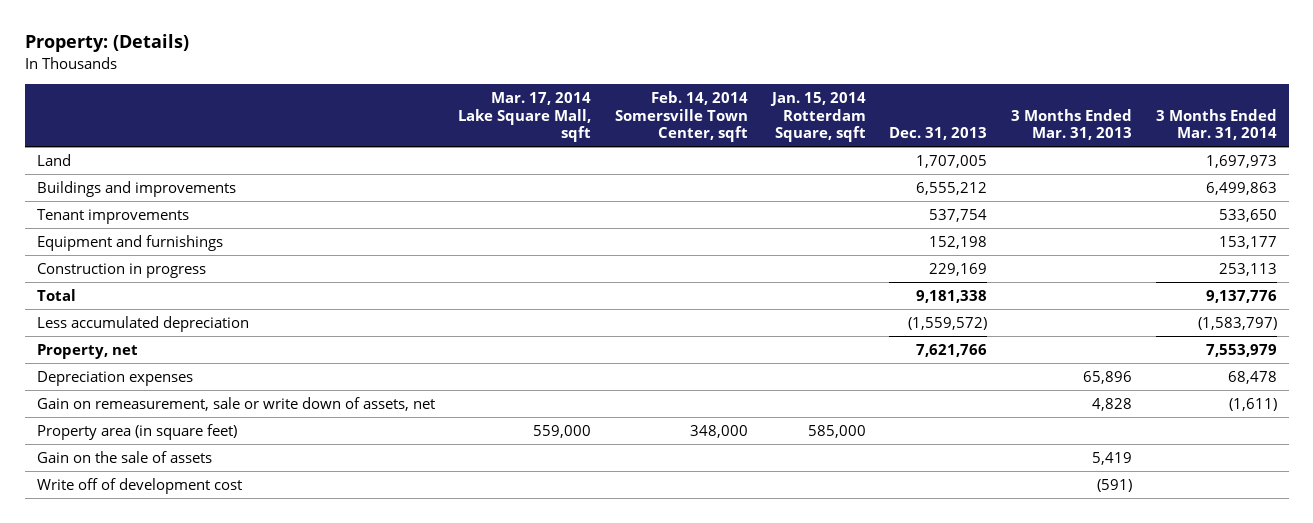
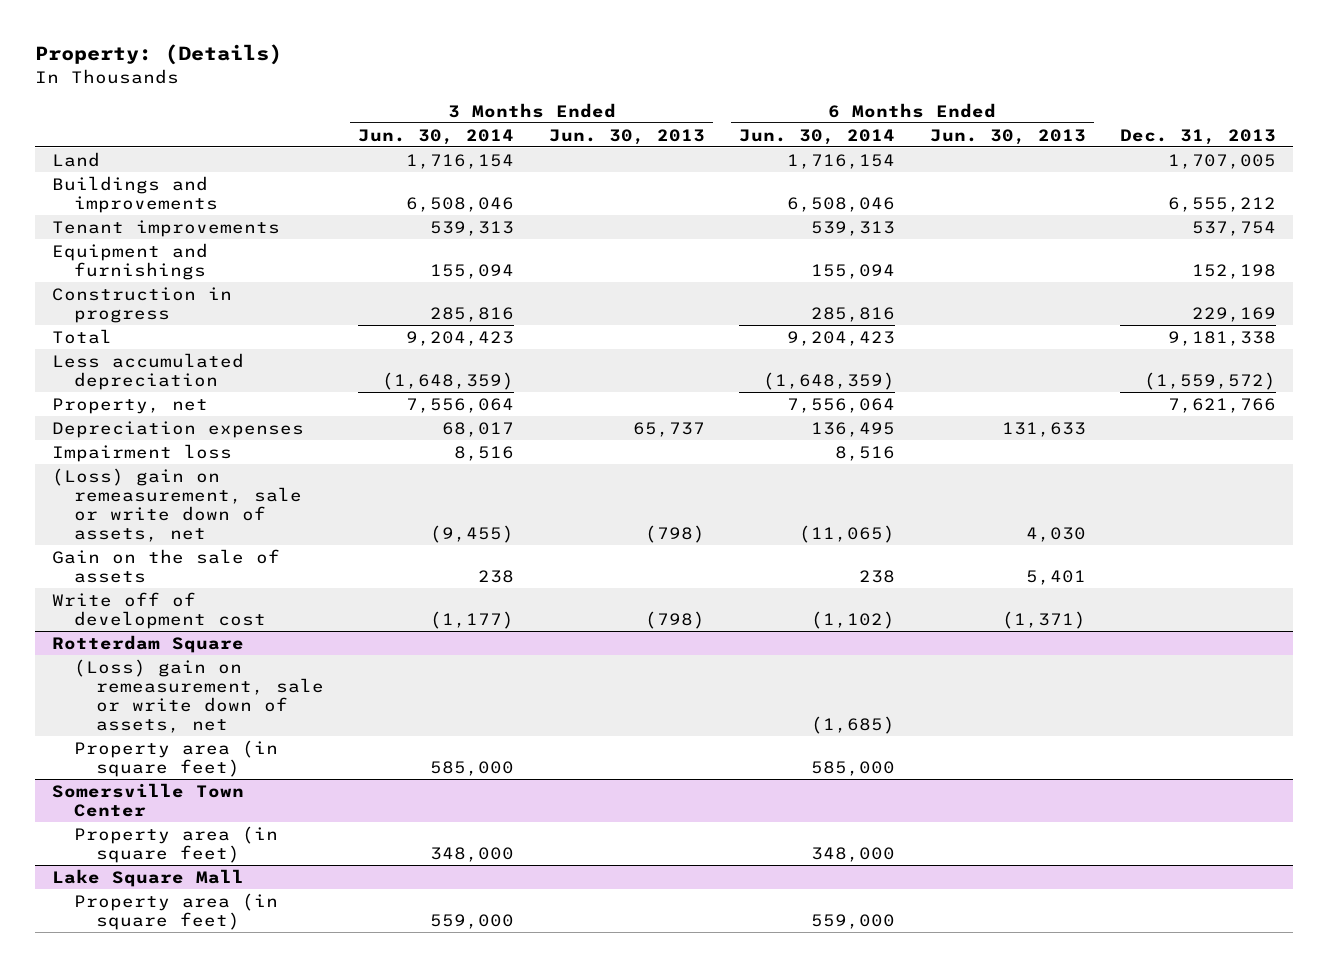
- | Mar. 17, 2014 Lake Square Mall, sqft | Feb. 14, 2014 Somersville Town Center, sqft | Jan. 15, 2014 Rotterdam Square, sqft | Dec. 31, 2013 | 3 Months Ended Mar. 31, 2013 | 3 Months Ended Mar. 31, 2014
+ | 3 Months Ended Jun. 30, 2014 | 3 Months Ended Jun. 30, 2013 | 6 Months Ended Jun. 30, 2014 | 6 Months Ended Jun. 30, 2013 | Dec. 31, 2013
- Gain on remeasurement, sale or write down of assets, net | | | | | 4,828 | (1,611)
- Property area (in square feet) | 559,000 | 348,000 | 585,000 | | |
+ Impairment loss | 8,516 | | 8,516 | |
+ (Loss) gain on remeasurement, sale or write down of assets, net | (9,455) | (798) | (11,065) | 4,030 |
+ Rotterdam Square
+ (Loss) gain on remeasurement, sale or write down of assets, net | | | (1,685) | |
+ Property area (in square feet) | 585,000 | | 585,000 | |
+ Somersville Town Center
+ Property area (in square feet) | 348,000 | | 348,000 | |
+ Lake Square Mall
+ Property area (in square feet) | 559,000 | | 559,000 | |

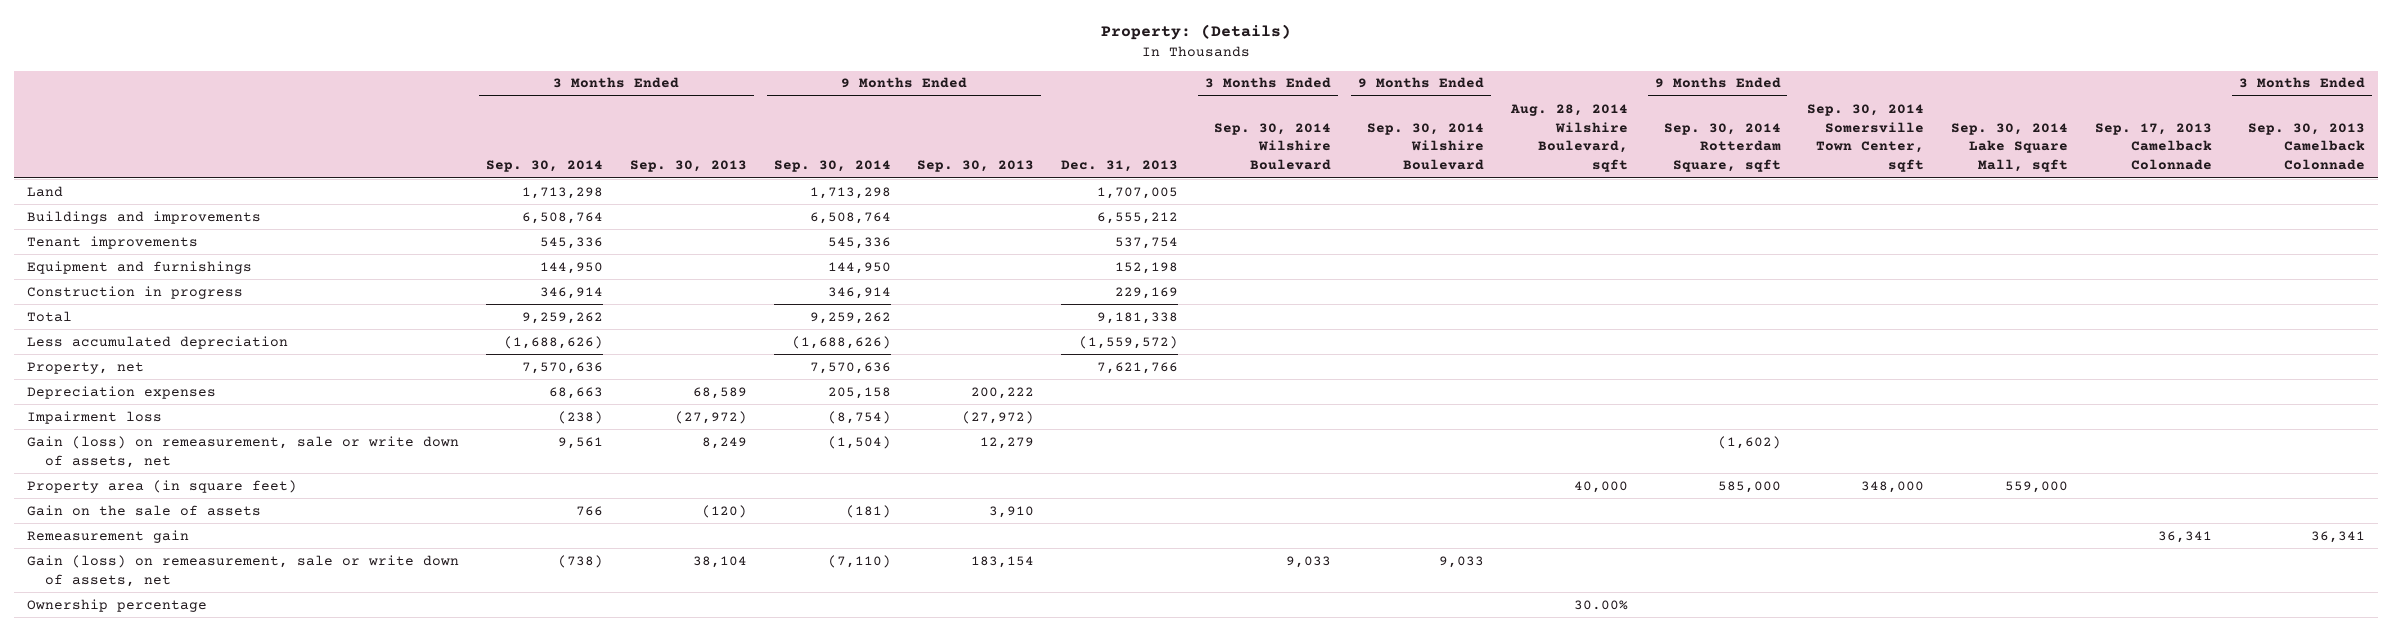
- | 3 Months Ended Jun. 30, 2014 | 3 Months Ended Jun. 30, 2013 | 6 Months Ended Jun. 30, 2014 | 6 Months Ended Jun. 30, 2013 | Dec. 31, 2013
+ | 3 Months Ended Sep. 30, 2014 | 3 Months Ended Sep. 30, 2013 | 9 Months Ended Sep. 30, 2014 | 9 Months Ended Sep. 30, 2013 | Dec. 31, 2013 | 3 Months Ended Sep. 30, 2014 Wilshire Boulevard | 9 Months Ended Sep. 30, 2014 Wilshire Boulevard | Aug. 28, 2014 Wilshire Boulevard, sqft | 9 Months Ended Sep. 30, 2014 Rotterdam Square, sqft | Sep. 30, 2014 Somersville Town Center, sqft | Sep. 30, 2014 Lake Square Mall, sqft | Sep. 17, 2013 Camelback Colonnade | 3 Months Ended Sep. 30, 2013 Camelback Colonnade
- (Loss) gain on remeasurement, sale or write down of assets, net | (9,455) | (798) | (11,065) | 4,030 |
+ Gain (loss) on remeasurement, sale or write down of assets, net | 9,561 | 8,249 | (1,504) | 12,279 | | | | | (1,602) | | | |
+ Property area (in square feet) | | | | | | | | 40,000 | 585,000 | 348,000 | 559,000 | |
- Write off of development cost | (1,177) | (798) | (1,102) | (1,371) |
- Rotterdam Square
- (Loss) gain on remeasurement, sale or write down of assets, net | | | (1,685) | |
- Property area (in square feet) | 585,000 | | 585,000 | |
- Somersville Town Center
- Property area (in square feet) | 348,000 | | 348,000 | |
- Lake Square Mall
- Property area (in square feet) | 559,000 | | 559,000 | |
+ Remeasurement gain | | | | | | | | | | | | 36,341 | 36,341
+ Gain (loss) on remeasurement, sale or write down of assets, net | (738) | 38,104 | (7,110) | 183,154 | | 9,033 | 9,033 | | | | | |
+ Ownership percentage | | | | | | | | 30.00% | | | | |

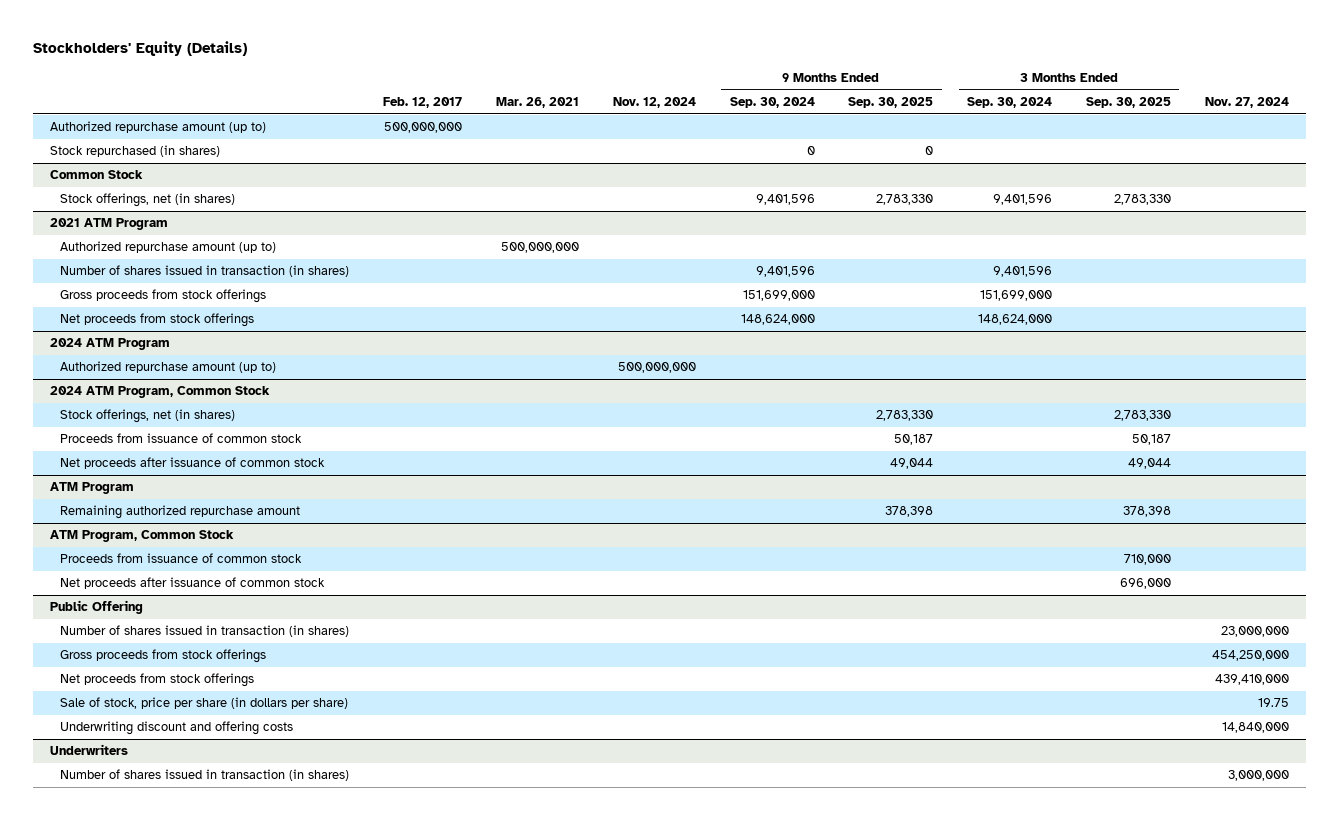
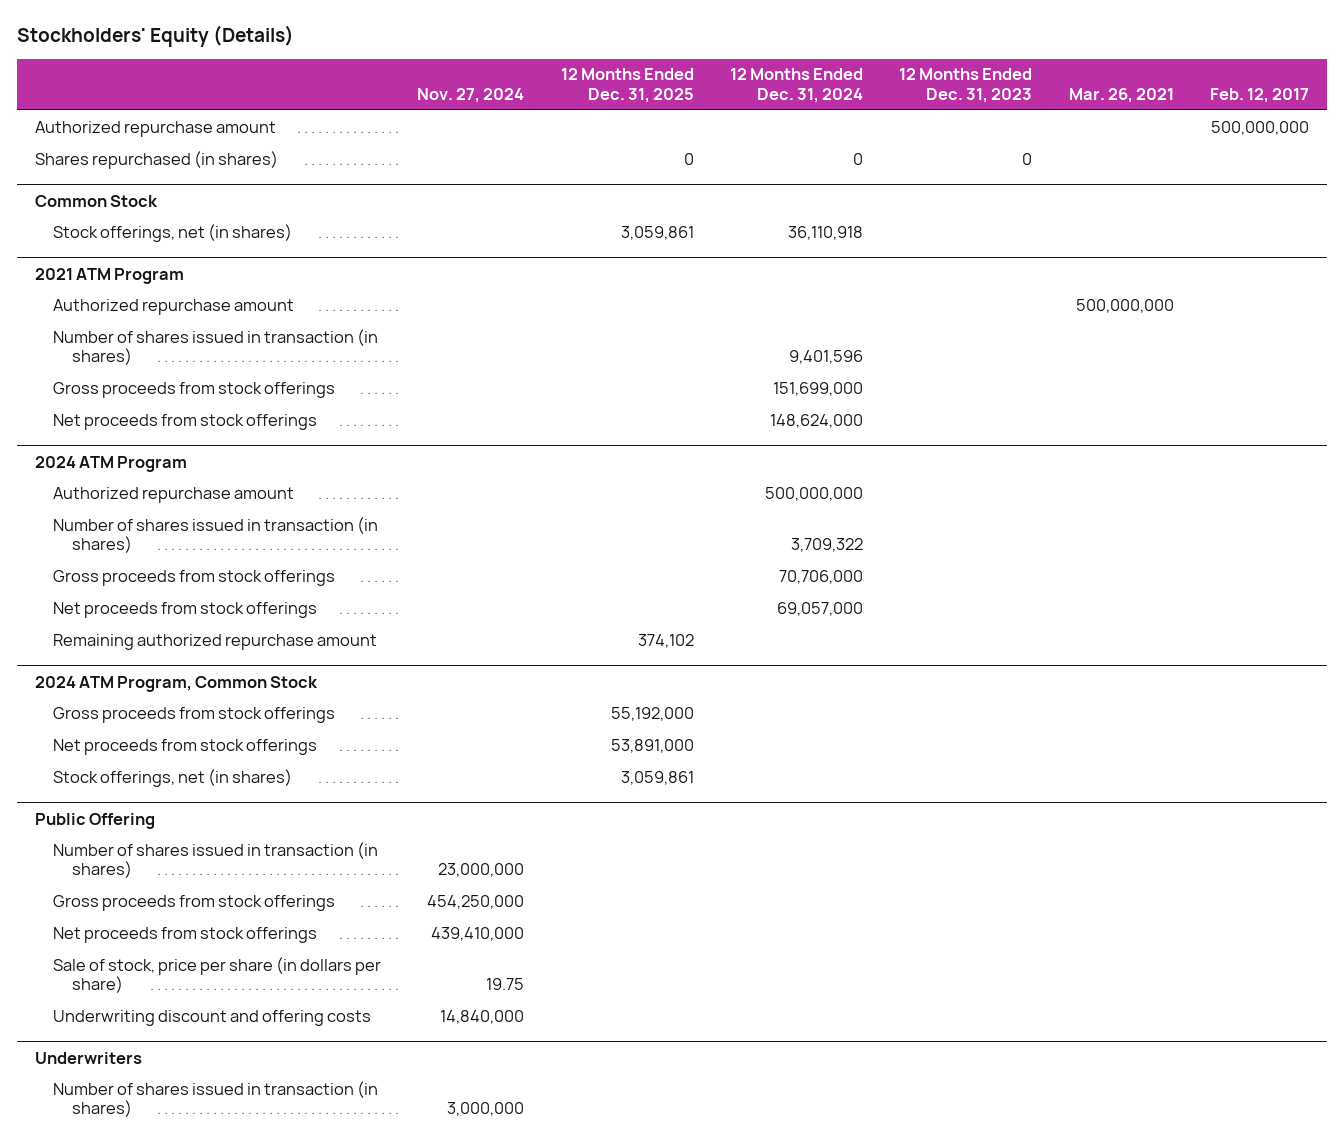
- | Feb. 12, 2017 | Mar. 26, 2021 | Nov. 12, 2024 | 9 Months Ended Sep. 30, 2024 | 9 Months Ended Sep. 30, 2025 | 3 Months Ended Sep. 30, 2024 | 3 Months Ended Sep. 30, 2025 | Nov. 27, 2024
+ | Nov. 27, 2024 | 12 Months Ended Dec. 31, 2025 | 12 Months Ended Dec. 31, 2024 | 12 Months Ended Dec. 31, 2023 | Mar. 26, 2021 | Feb. 12, 2017
- Authorized repurchase amount (up to) | 500,000,000 | | | | | | |
- Stock repurchased (in shares) | | | | 0 | 0 | | |
+ Authorized repurchase amount | | | | | | 500,000,000
+ Shares repurchased (in shares) | | 0 | 0 | 0 | |
@ 2021 ATM Program
- Authorized repurchase amount (up to) | | 500,000,000 | | | | | |
+ Authorized repurchase amount | | | | | 500,000,000 |
@ 2024 ATM Program
- Authorized repurchase amount (up to) | | | 500,000,000 | | | | |
+ Authorized repurchase amount | | | 500,000,000 | | |
+ Number of shares issued in transaction (in shares) | | | 3,709,322 | | |
+ Gross proceeds from stock offerings | | | 70,706,000 | | |
+ Net proceeds from stock offerings | | | 69,057,000 | | |
+ Remaining authorized repurchase amount | | 374,102 | | | |
@ 2024 ATM Program, Common Stock
+ Gross proceeds from stock offerings | | 55,192,000 | | | |
+ Net proceeds from stock offerings | | 53,891,000 | | | |
- Proceeds from issuance of common stock | | | | | 50,187 | | 50,187 |
- Net proceeds after issuance of common stock | | | | | 49,044 | | 49,044 |
- ATM Program
- Remaining authorized repurchase amount | | | | | 378,398 | | 378,398 |
- ATM Program, Common Stock
- Proceeds from issuance of common stock | | | | | | | 710,000 |
- Net proceeds after issuance of common stock | | | | | | | 696,000 |

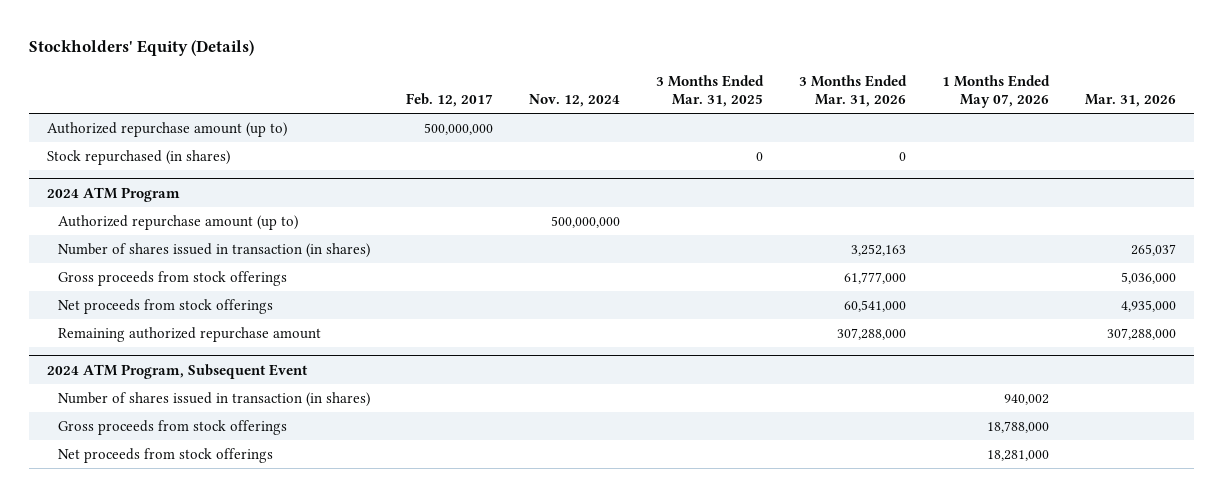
- | Nov. 27, 2024 | 12 Months Ended Dec. 31, 2025 | 12 Months Ended Dec. 31, 2024 | 12 Months Ended Dec. 31, 2023 | Mar. 26, 2021 | Feb. 12, 2017
+ | Feb. 12, 2017 | Nov. 12, 2024 | 3 Months Ended Mar. 31, 2025 | 3 Months Ended Mar. 31, 2026 | 1 Months Ended May 07, 2026 | Mar. 31, 2026
- Authorized repurchase amount | | | | | | 500,000,000
- Shares repurchased (in shares) | | 0 | 0 | 0 | |
- Common Stock
- Stock offerings, net (in shares) | | 3,059,861 | 36,110,918 | | |
- 2021 ATM Program
- Authorized repurchase amount | | | | | 500,000,000 |
- Number of shares issued in transaction (in shares) | | | 9,401,596 | | |
- Gross proceeds from stock offerings | | | 151,699,000 | | |
- Net proceeds from stock offerings | | | 148,624,000 | | |
+ Authorized repurchase amount (up to) | 500,000,000 | | | | |
+ Stock repurchased (in shares) | | | 0 | 0 | |
@ 2024 ATM Program
- Authorized repurchase amount | | | 500,000,000 | | |
+ Authorized repurchase amount (up to) | | 500,000,000 | | | |
- 2024 ATM Program, Common Stock
- Gross proceeds from stock offerings | | 55,192,000 | | | |
- Net proceeds from stock offerings | | 53,891,000 | | | |
- Stock offerings, net (in shares) | | 3,059,861 | | | |
- Public Offering
- Number of shares issued in transaction (in shares) | 23,000,000 | | | | |
- Gross proceeds from stock offerings | 454,250,000 | | | | |
- Net proceeds from stock offerings | 439,410,000 | | | | |
- Sale of stock, price per share (in dollars per share) | 19.75 | | | | |
- Underwriting discount and offering costs | 14,840,000 | | | | |
- Underwriters
- Number of shares issued in transaction (in shares) | 3,000,000 | | | | |
+ 2024 ATM Program, Subsequent Event
+ Number of shares issued in transaction (in shares) | | | | | 940,002 |
+ Gross proceeds from stock offerings | | | | | 18,788,000 |
+ Net proceeds from stock offerings | | | | | 18,281,000 |

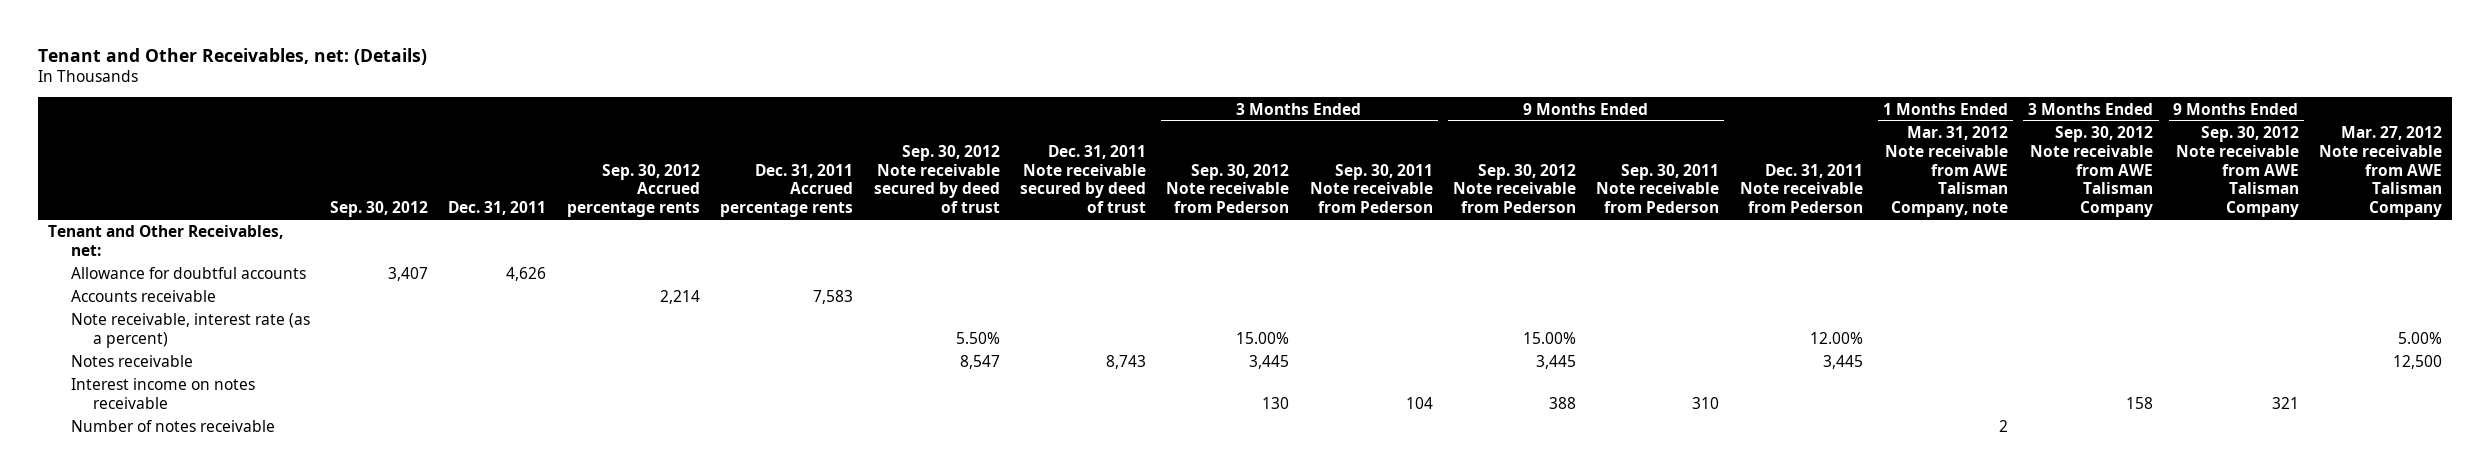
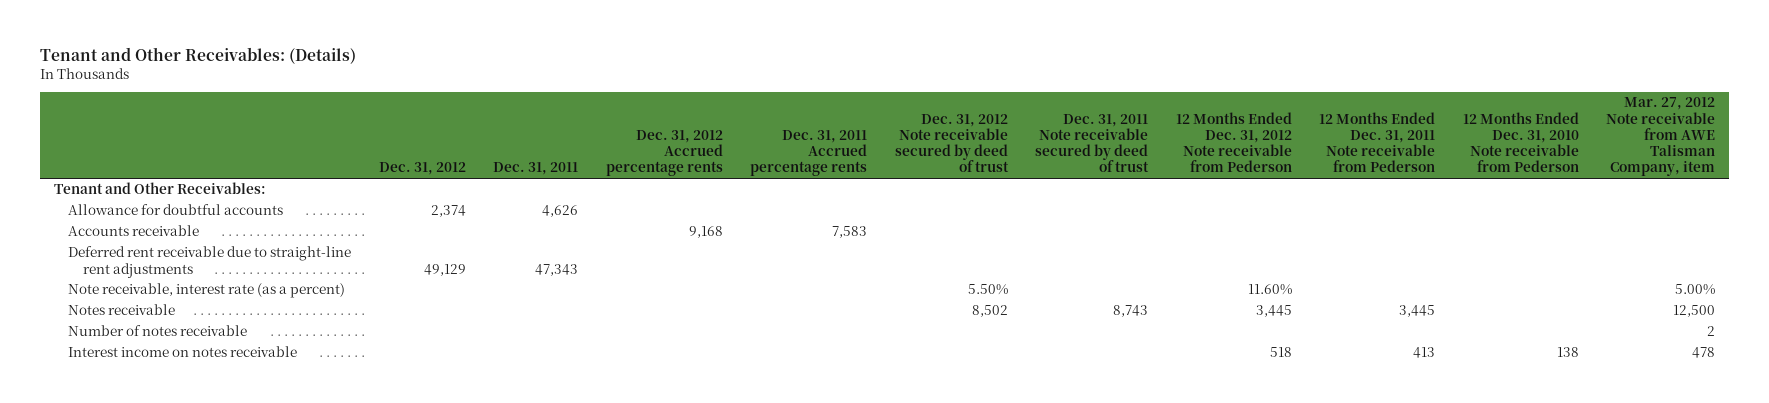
- Tenant and Other Receivables, net: (Details)
+ Tenant and Other Receivables: (Details)
- | Sep. 30, 2012 | Dec. 31, 2011 | Sep. 30, 2012 Accrued percentage rents | Dec. 31, 2011 Accrued percentage rents | Sep. 30, 2012 Note receivable secured by deed of trust | Dec. 31, 2011 Note receivable secured by deed of trust | 3 Months Ended Sep. 30, 2012 Note receivable from Pederson | 3 Months Ended Sep. 30, 2011 Note receivable from Pederson | 9 Months Ended Sep. 30, 2012 Note receivable from Pederson | 9 Months Ended Sep. 30, 2011 Note receivable from Pederson | Dec. 31, 2011 Note receivable from Pederson | 1 Months Ended Mar. 31, 2012 Note receivable from AWE Talisman Company, note | 3 Months Ended Sep. 30, 2012 Note receivable from AWE Talisman Company | 9 Months Ended Sep. 30, 2012 Note receivable from AWE Talisman Company | Mar. 27, 2012 Note receivable from AWE Talisman Company
+ | Dec. 31, 2012 | Dec. 31, 2011 | Dec. 31, 2012 Accrued percentage rents | Dec. 31, 2011 Accrued percentage rents | Dec. 31, 2012 Note receivable secured by deed of trust | Dec. 31, 2011 Note receivable secured by deed of trust | 12 Months Ended Dec. 31, 2012 Note receivable from Pederson | 12 Months Ended Dec. 31, 2011 Note receivable from Pederson | 12 Months Ended Dec. 31, 2010 Note receivable from Pederson | Mar. 27, 2012 Note receivable from AWE Talisman Company, item
- Tenant and Other Receivables, net:
+ Tenant and Other Receivables:
+ Deferred rent receivable due to straight-line rent adjustments | 49,129 | 47,343 | | | | | | | |
moved down: Interest income on notes receivable | | | | | | | 518 | 413 | 138 | 478

